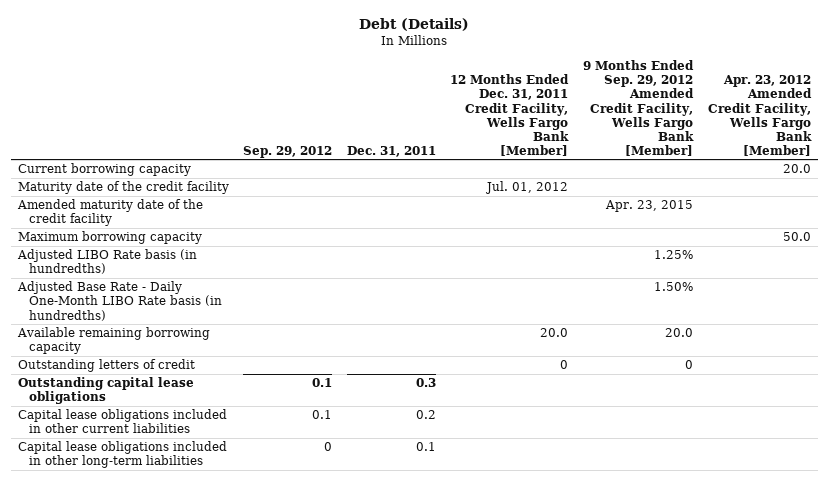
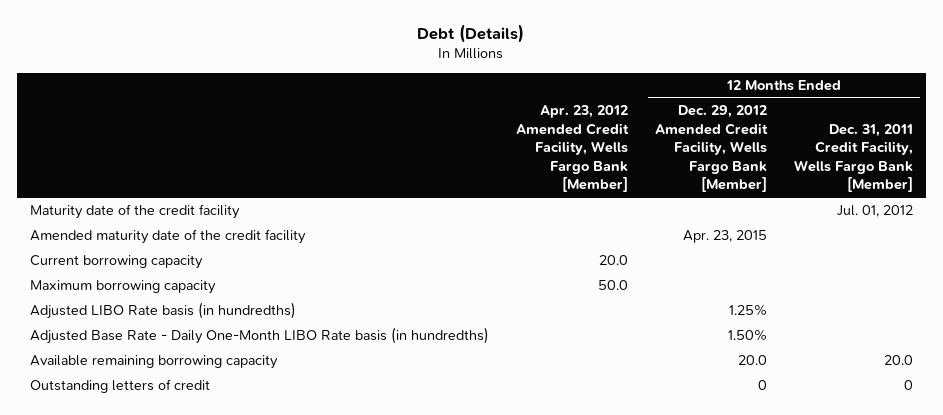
- | Sep. 29, 2012 | Dec. 31, 2011 | 12 Months Ended Dec. 31, 2011 Credit Facility, Wells Fargo Bank [Member] | 9 Months Ended Sep. 29, 2012 Amended Credit Facility, Wells Fargo Bank [Member] | Apr. 23, 2012 Amended Credit Facility, Wells Fargo Bank [Member]
+ | Apr. 23, 2012 Amended Credit Facility, Wells Fargo Bank [Member] | 12 Months Ended Dec. 29, 2012 Amended Credit Facility, Wells Fargo Bank [Member] | 12 Months Ended Dec. 31, 2011 Credit Facility, Wells Fargo Bank [Member]
moved down: Current borrowing capacity | 20.0 | |
- Outstanding capital lease obligations | 0.1 | 0.3 | | |
- Capital lease obligations included in other current liabilities | 0.1 | 0.2 | | |
- Capital lease obligations included in other long-term liabilities | 0 | 0.1 | | |

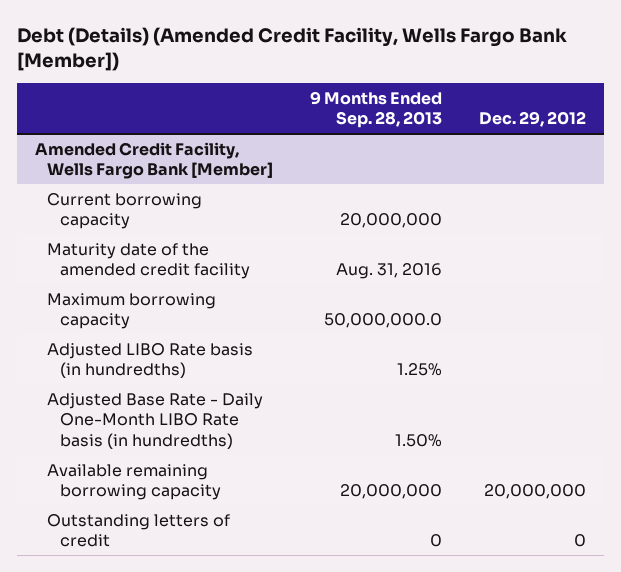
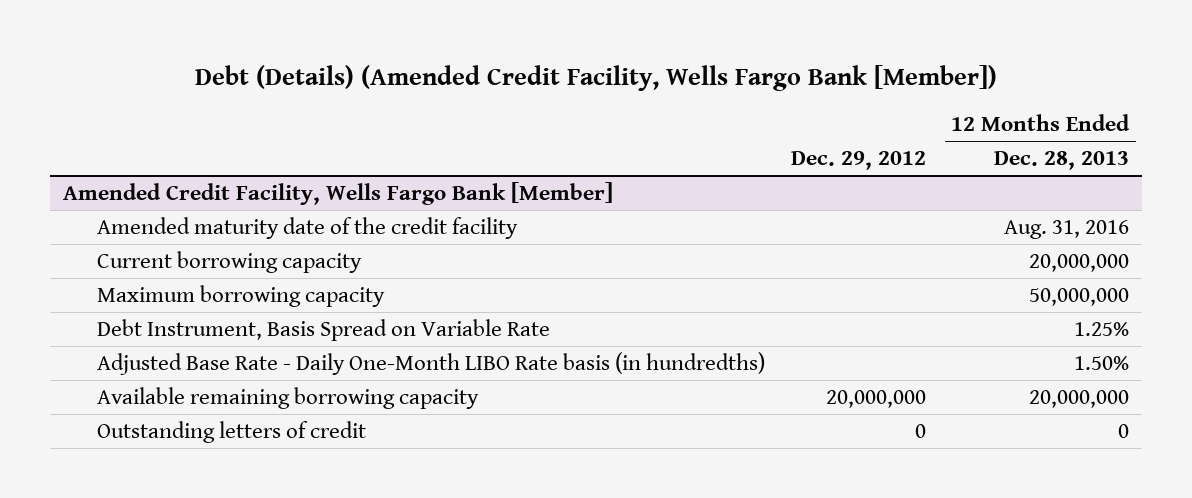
- | 9 Months Ended Sep. 28, 2013 | Dec. 29, 2012
+ | Dec. 29, 2012 | 12 Months Ended Dec. 28, 2013
@ Amended Credit Facility, Wells Fargo Bank [Member]
+ Amended maturity date of the credit facility | | Aug. 31, 2016
- Maturity date of the amended credit facility | Aug. 31, 2016 |
- Adjusted LIBO Rate basis (in hundredths) | 1.25% |
+ Debt Instrument, Basis Spread on Variable Rate | | 1.25%

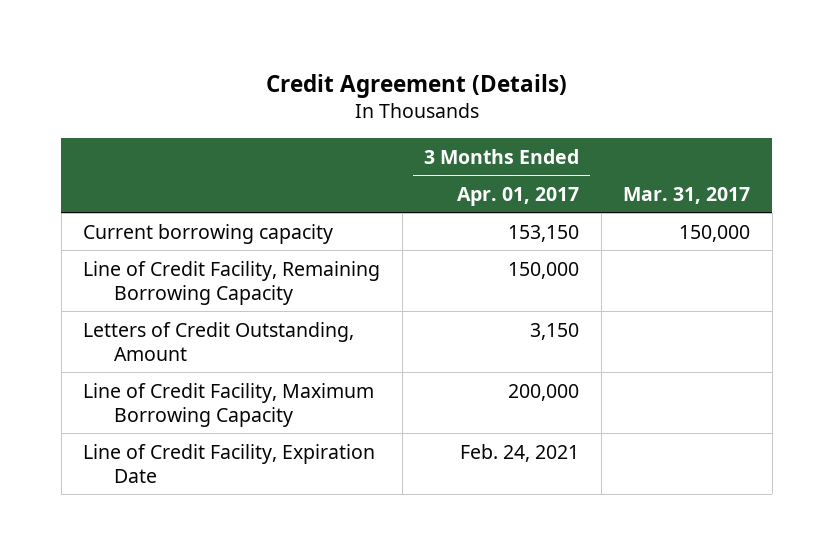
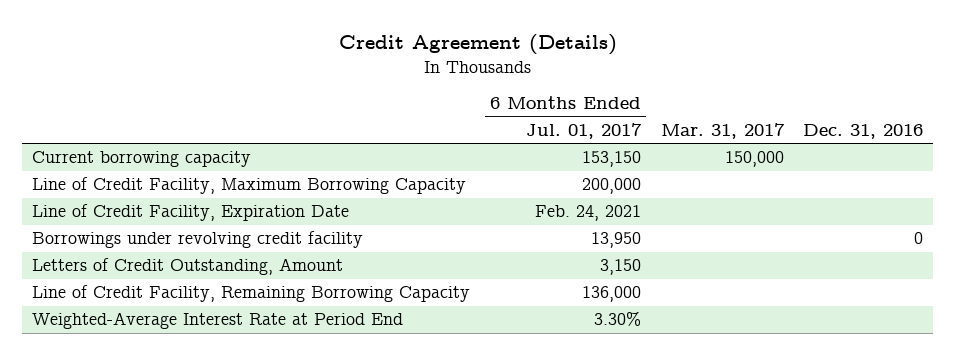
- | 3 Months Ended Apr. 01, 2017 | Mar. 31, 2017
+ | 6 Months Ended Jul. 01, 2017 | Mar. 31, 2017 | Dec. 31, 2016
+ Borrowings under revolving credit facility | 13,950 | | 0
moved down: Letters of Credit Outstanding, Amount | 3,150 | |
moved down: Line of Credit Facility, Remaining Borrowing Capacity | 136,000 | |
+ Weighted-Average Interest Rate at Period End | 3.30% | |

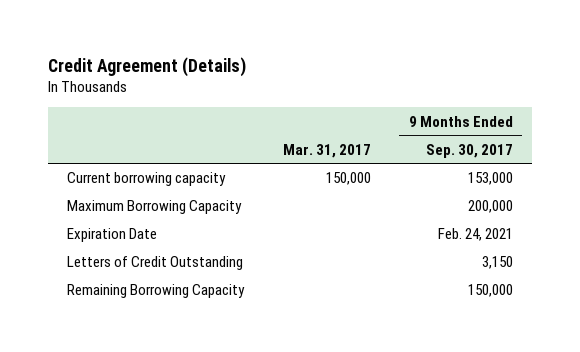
- | 6 Months Ended Jul. 01, 2017 | Mar. 31, 2017 | Dec. 31, 2016
+ | Mar. 31, 2017 | 9 Months Ended Sep. 30, 2017
- Line of Credit Facility, Maximum Borrowing Capacity | 200,000 | |
- Line of Credit Facility, Expiration Date | Feb. 24, 2021 | |
- Borrowings under revolving credit facility | 13,950 | | 0
- Letters of Credit Outstanding, Amount | 3,150 | |
- Line of Credit Facility, Remaining Borrowing Capacity | 136,000 | |
- Weighted-Average Interest Rate at Period End | 3.30% | |
+ Maximum Borrowing Capacity | | 200,000
+ Expiration Date | | Feb. 24, 2021
+ Letters of Credit Outstanding | | 3,150
+ Remaining Borrowing Capacity | | 150,000

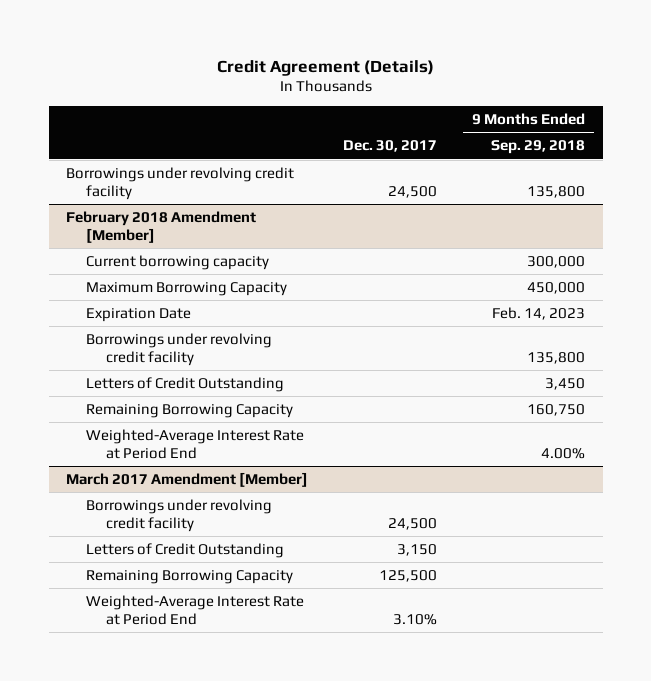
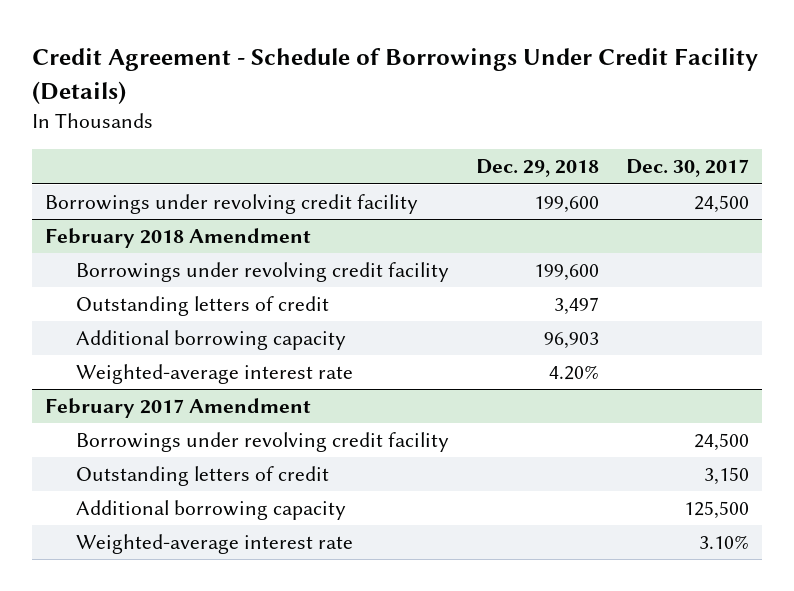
- Credit Agreement (Details)
+ Credit Agreement - Schedule of Borrowings Under Credit Facility (Details)
- | Dec. 30, 2017 | 9 Months Ended Sep. 29, 2018
+ | Dec. 29, 2018 | Dec. 30, 2017
- February 2018 Amendment [Member]
- Current borrowing capacity | | 300,000
- Maximum Borrowing Capacity | | 450,000
- Expiration Date | | Feb. 14, 2023
+ February 2018 Amendment
- Letters of Credit Outstanding | | 3,450
- Remaining Borrowing Capacity | | 160,750
- Weighted-Average Interest Rate at Period End | | 4.00%
- March 2017 Amendment [Member]
+ Outstanding letters of credit | 3,497 |
+ Additional borrowing capacity | 96,903 |
+ Weighted-average interest rate | 4.20% |
+ February 2017 Amendment
- Letters of Credit Outstanding | 3,150 |
- Remaining Borrowing Capacity | 125,500 |
- Weighted-Average Interest Rate at Period End | 3.10% |
+ Outstanding letters of credit | | 3,150
+ Additional borrowing capacity | | 125,500
+ Weighted-average interest rate | | 3.10%

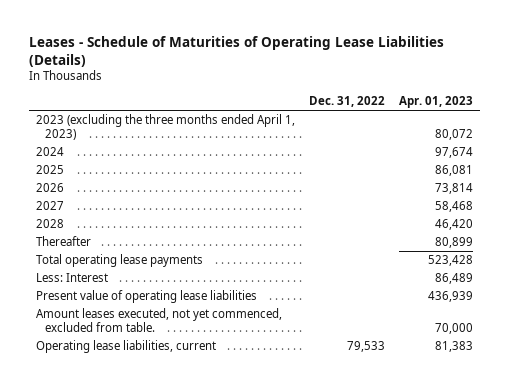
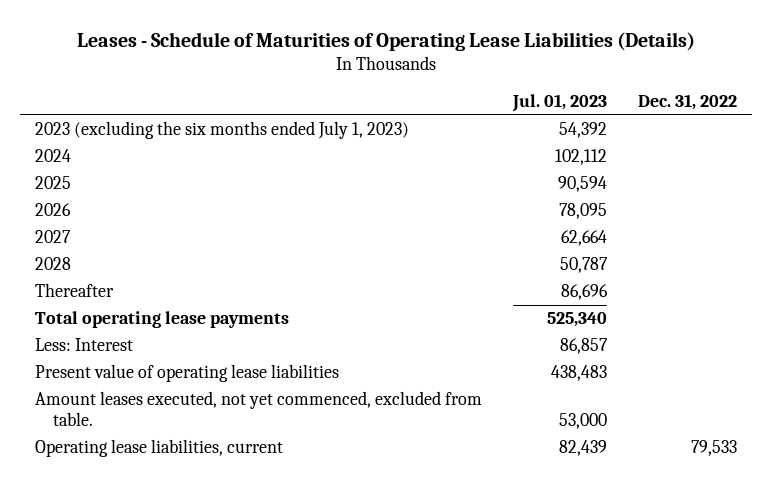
- | Dec. 31, 2022 | Apr. 01, 2023
+ | Jul. 01, 2023 | Dec. 31, 2022
- 2023 (excluding the three months ended April 1, 2023) | | 80,072
+ 2023 (excluding the six months ended July 1, 2023) | 54,392 |

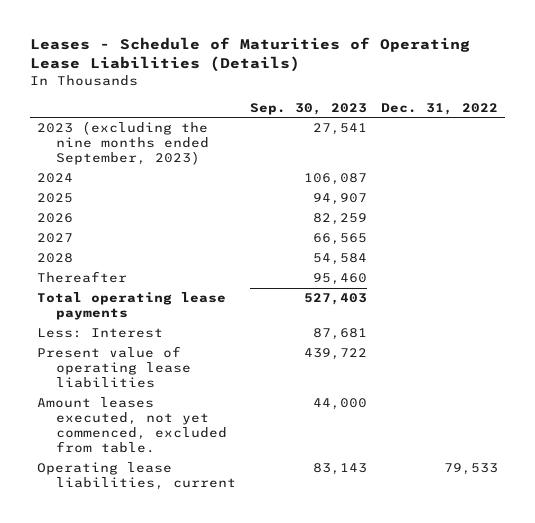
- | Jul. 01, 2023 | Dec. 31, 2022
+ | Sep. 30, 2023 | Dec. 31, 2022
- 2023 (excluding the six months ended July 1, 2023) | 54,392 |
+ 2023 (excluding the nine months ended September, 2023) | 27,541 |

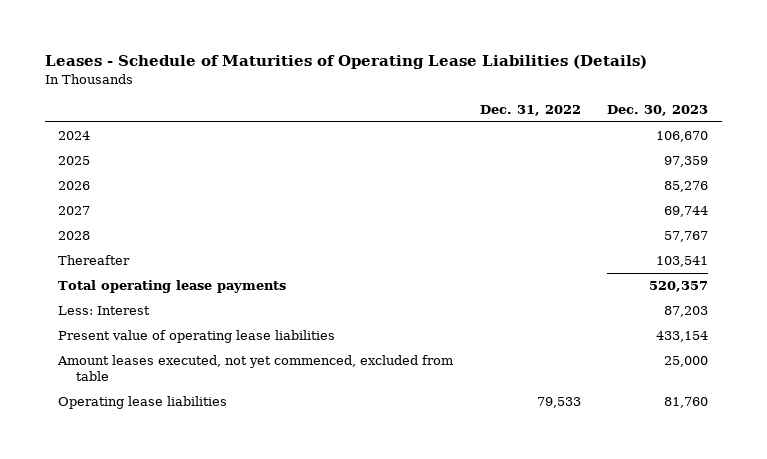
- | Sep. 30, 2023 | Dec. 31, 2022
+ | Dec. 31, 2022 | Dec. 30, 2023
- 2023 (excluding the nine months ended September, 2023) | 27,541 |
- Amount leases executed, not yet commenced, excluded from table. | 44,000 |
- Operating lease liabilities, current | 83,143 | 79,533
+ Amount leases executed, not yet commenced, excluded from table | | 25,000
+ Operating lease liabilities | 79,533 | 81,760

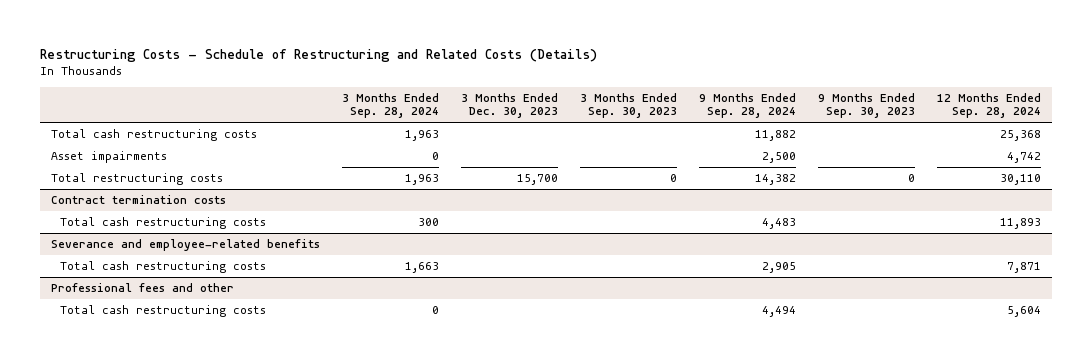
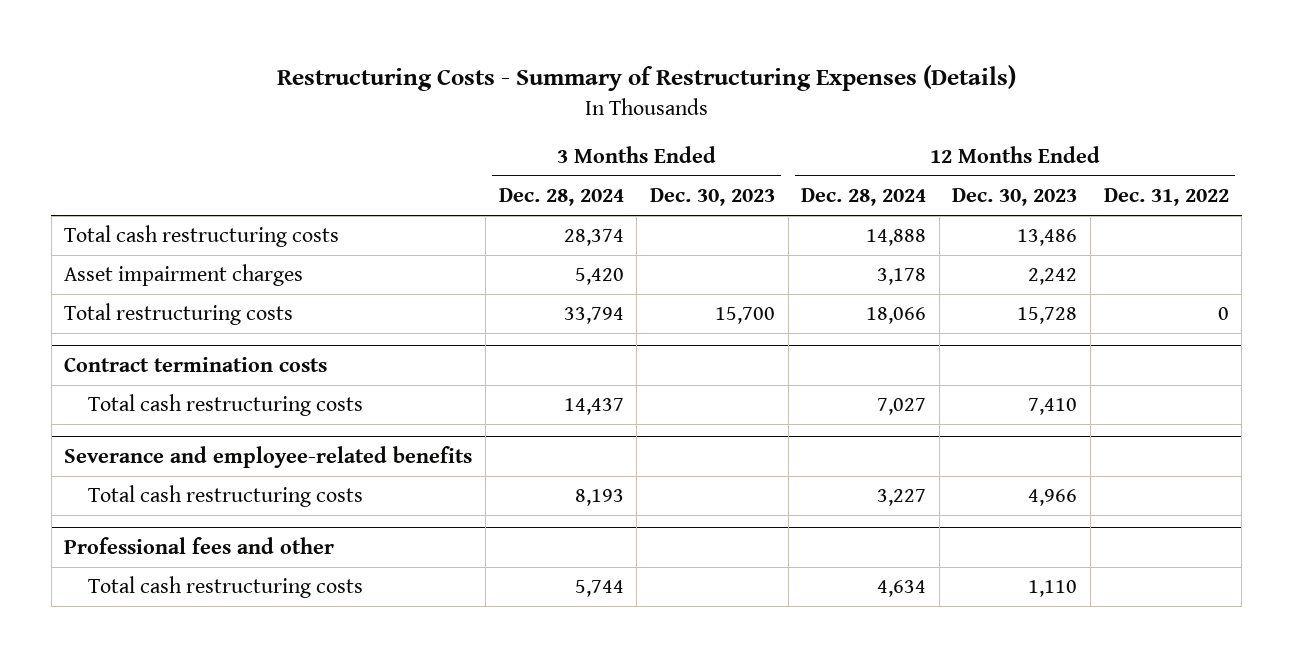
- Restructuring Costs - Schedule of Restructuring and Related Costs (Details)
+ Restructuring Costs - Summary of Restructuring Expenses (Details)
- | 3 Months Ended Sep. 28, 2024 | 3 Months Ended Dec. 30, 2023 | 3 Months Ended Sep. 30, 2023 | 9 Months Ended Sep. 28, 2024 | 9 Months Ended Sep. 30, 2023 | 12 Months Ended Sep. 28, 2024
+ | 3 Months Ended Dec. 28, 2024 | 3 Months Ended Dec. 30, 2023 | 12 Months Ended Dec. 28, 2024 | 12 Months Ended Dec. 30, 2023 | 12 Months Ended Dec. 31, 2022
- Asset impairments | 0 | | | 2,500 | | 4,742
+ Asset impairment charges | 5,420 | | 3,178 | 2,242 |

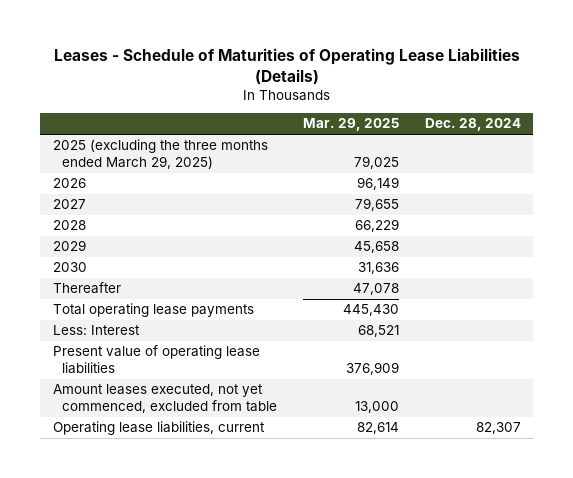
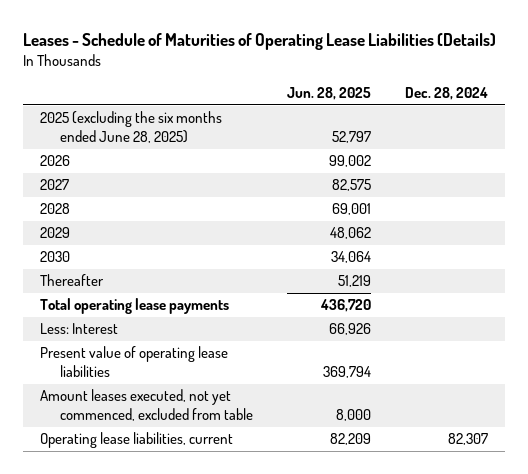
- | Mar. 29, 2025 | Dec. 28, 2024
+ | Jun. 28, 2025 | Dec. 28, 2024
- 2025 (excluding the three months ended March 29, 2025) | 79,025 |
+ 2025 (excluding the six months ended June 28, 2025) | 52,797 |

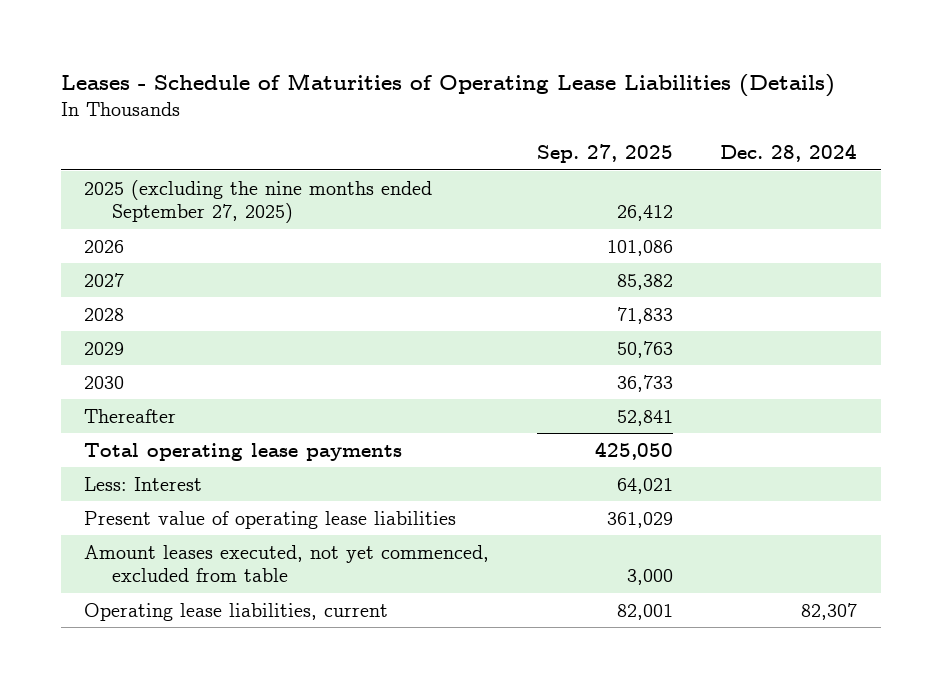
- | Jun. 28, 2025 | Dec. 28, 2024
+ | Sep. 27, 2025 | Dec. 28, 2024
- 2025 (excluding the six months ended June 28, 2025) | 52,797 |
+ 2025 (excluding the nine months ended September 27, 2025) | 26,412 |

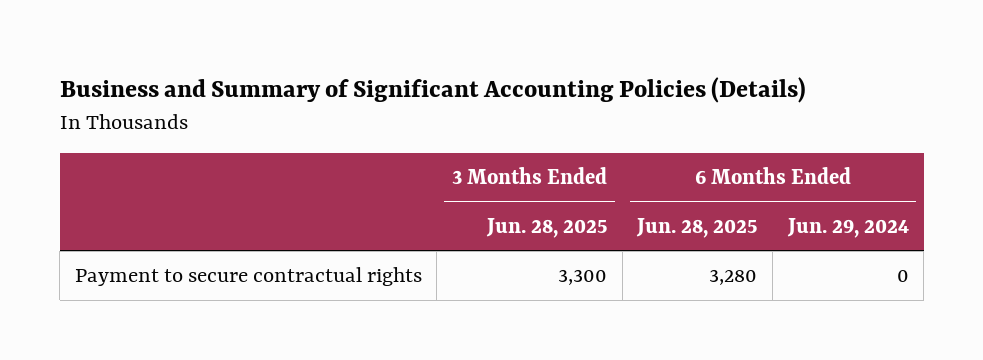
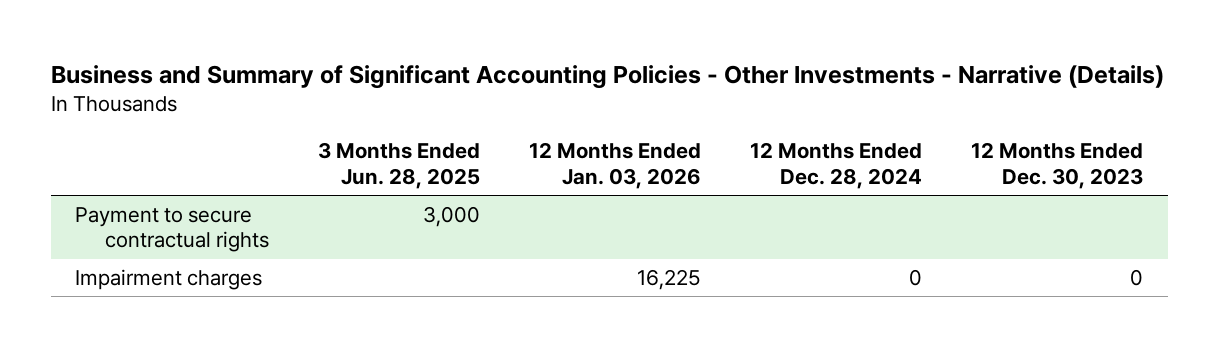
- Business and Summary of Significant Accounting Policies (Details)
+ Business and Summary of Significant Accounting Policies - Other Investments - Narrative (Details)
- | 3 Months Ended Jun. 28, 2025 | 6 Months Ended Jun. 28, 2025 | 6 Months Ended Jun. 29, 2024
+ | 3 Months Ended Jun. 28, 2025 | 12 Months Ended Jan. 03, 2026 | 12 Months Ended Dec. 28, 2024 | 12 Months Ended Dec. 30, 2023
- Payment to secure contractual rights | 3,300 | 3,280 | 0
+ Payment to secure contractual rights | 3,000 | | |
+ Impairment charges | | 16,225 | 0 | 0

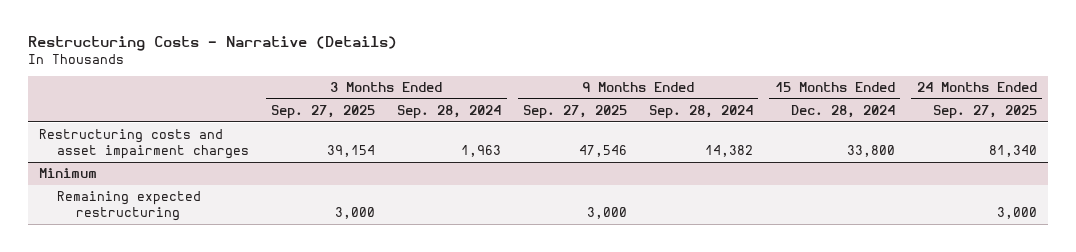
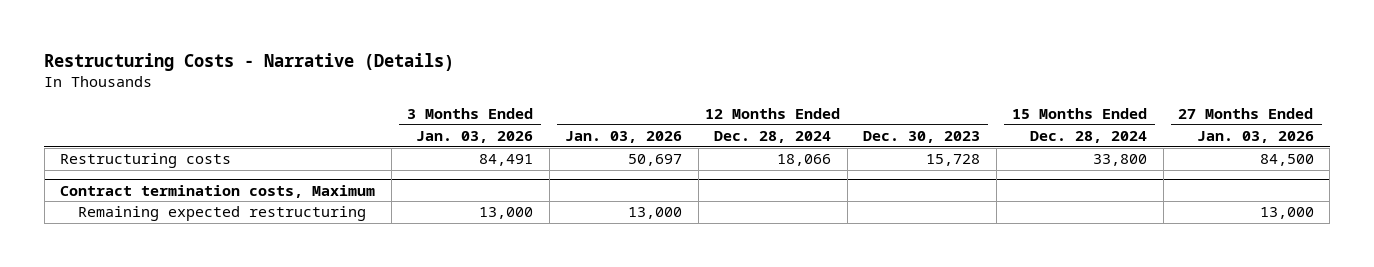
- | 3 Months Ended Sep. 27, 2025 | 3 Months Ended Sep. 28, 2024 | 9 Months Ended Sep. 27, 2025 | 9 Months Ended Sep. 28, 2024 | 15 Months Ended Dec. 28, 2024 | 24 Months Ended Sep. 27, 2025
+ | 3 Months Ended Jan. 03, 2026 | 12 Months Ended Jan. 03, 2026 | 12 Months Ended Dec. 28, 2024 | 12 Months Ended Dec. 30, 2023 | 15 Months Ended Dec. 28, 2024 | 27 Months Ended Jan. 03, 2026
- Restructuring costs and asset impairment charges | 39,154 | 1,963 | 47,546 | 14,382 | 33,800 | 81,340
- Minimum
- Remaining expected restructuring | 3,000 | | 3,000 | | | 3,000
+ Restructuring costs | 84,491 | 50,697 | 18,066 | 15,728 | 33,800 | 84,500
+ Contract termination costs, Maximum
+ Remaining expected restructuring | 13,000 | 13,000 | | | | 13,000

